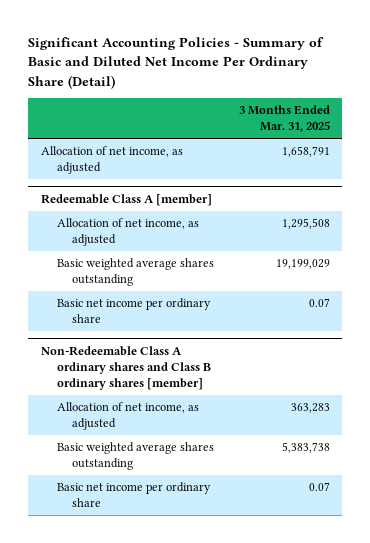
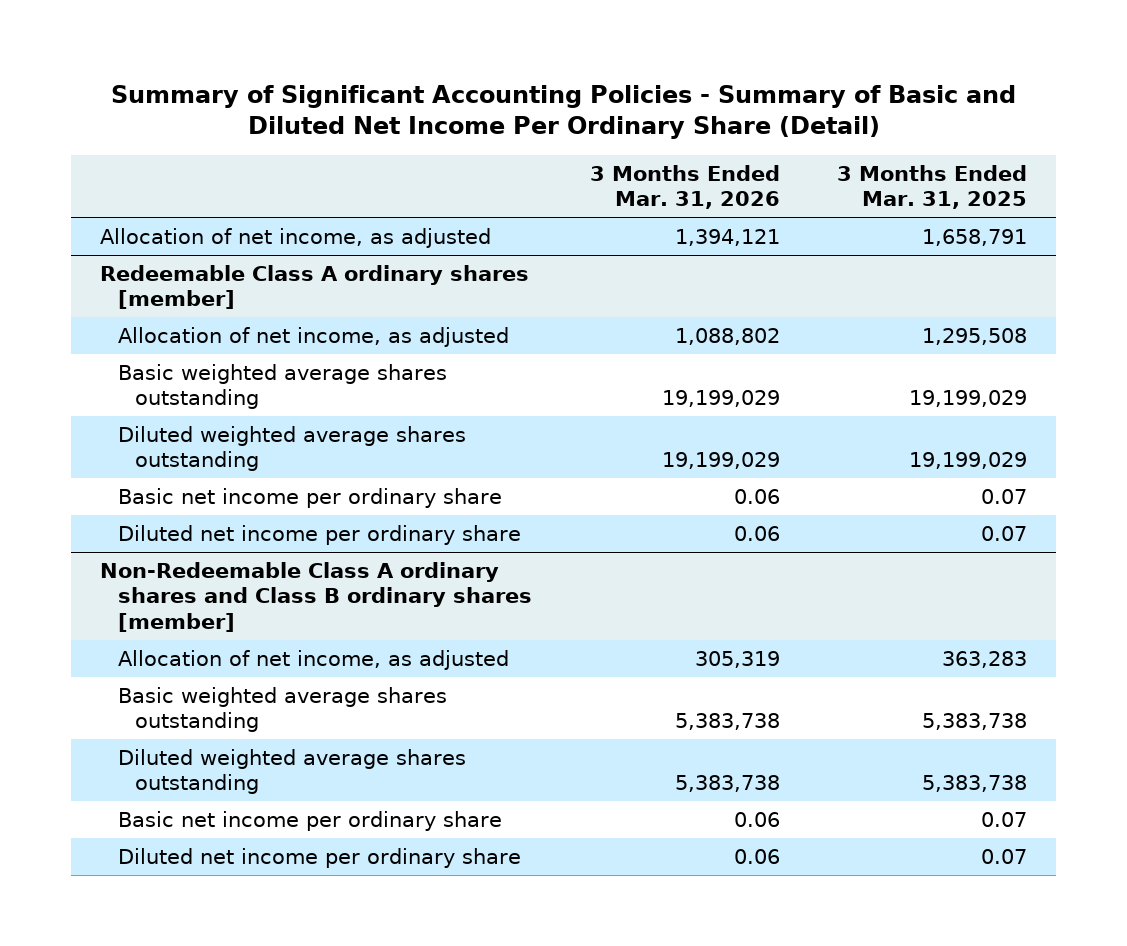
- Significant Accounting Policies - Summary of Basic and Diluted Net Income Per Ordinary Share (Detail)
+ Summary of Significant Accounting Policies - Summary of Basic and Diluted Net Income Per Ordinary Share (Detail)
- | 3 Months Ended Mar. 31, 2025
+ | 3 Months Ended Mar. 31, 2026 | 3 Months Ended Mar. 31, 2025
- Redeemable Class A [member]
+ Redeemable Class A ordinary shares [member]
+ Diluted weighted average shares outstanding | 19,199,029 | 19,199,029
+ Diluted net income per ordinary share | 0.06 | 0.07
@ Non-Redeemable Class A ordinary shares and Class B ordinary shares [member]
+ Diluted weighted average shares outstanding | 5,383,738 | 5,383,738
+ Diluted net income per ordinary share | 0.06 | 0.07

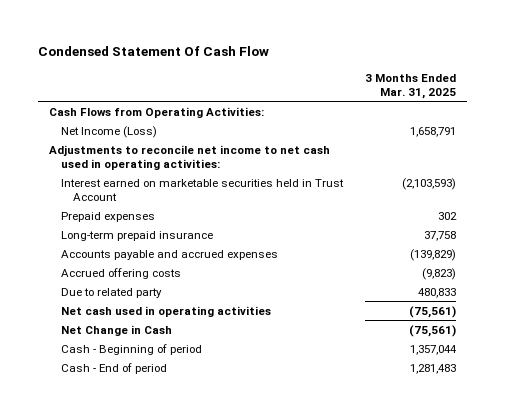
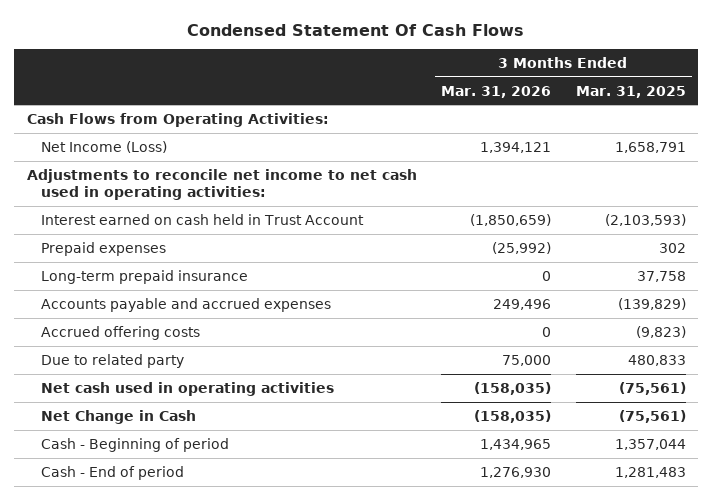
- Condensed Statement Of Cash Flow
+ Condensed Statement Of Cash Flows
- | 3 Months Ended Mar. 31, 2025
+ | 3 Months Ended Mar. 31, 2026 | 3 Months Ended Mar. 31, 2025
- Interest earned on marketable securities held in Trust Account | (2,103,593)
+ Interest earned on cash held in Trust Account | (1,850,659) | (2,103,593)

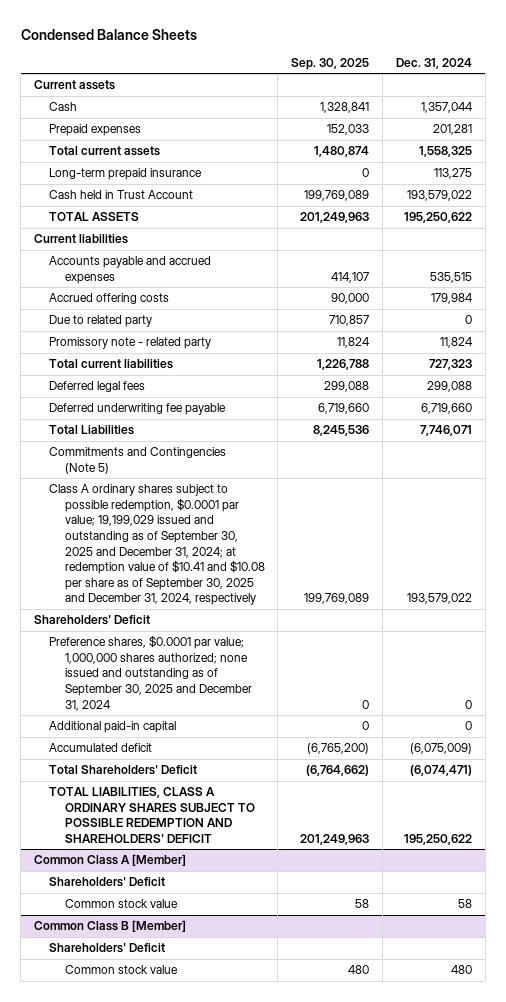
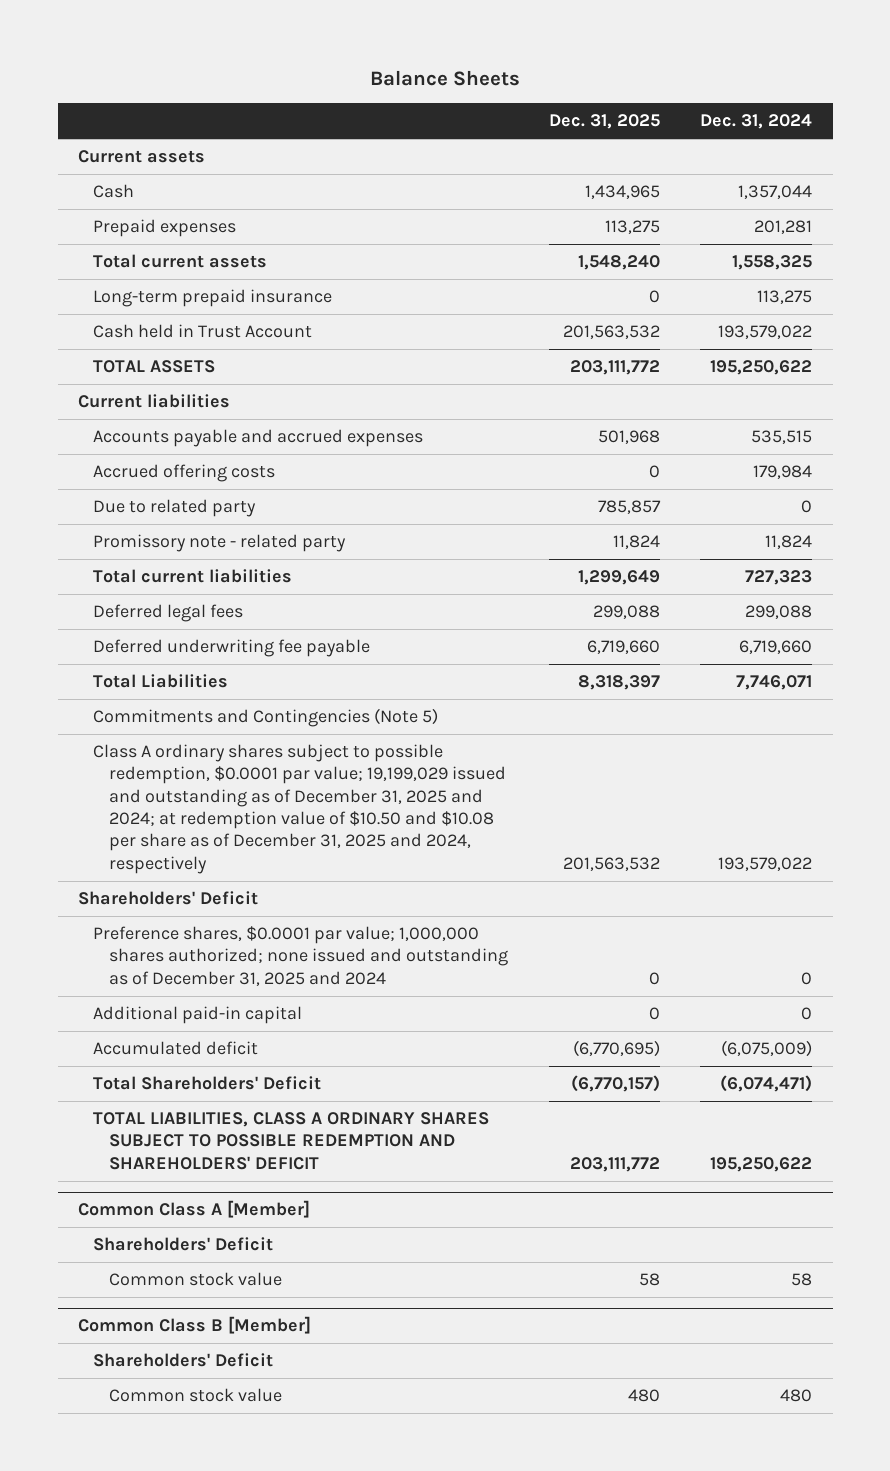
- Condensed Balance Sheets
+ Balance Sheets
- | Sep. 30, 2025 | Dec. 31, 2024
+ | Dec. 31, 2025 | Dec. 31, 2024
- Class A ordinary shares subject to possible redemption, $0.0001 par value; 19,199,029 issued and outstanding as of September 30, 2025 and December 31, 2024; at redemption value of $10.41 and $10.08 per share as of September 30, 2025 and December 31, 2024, respectively | 199,769,089 | 193,579,022
+ Class A ordinary shares subject to possible redemption, $0.0001 par value; 19,199,029 issued and outstanding as of December 31, 2025 and 2024; at redemption value of $10.50 and $10.08 per share as of December 31, 2025 and 2024, respectively | 201,563,532 | 193,579,022
- Preference shares, $0.0001 par value; 1,000,000 shares authorized; none issued and outstanding as of September 30, 2025 and December 31, 2024 | 0 | 0
+ Preference shares, $0.0001 par value; 1,000,000 shares authorized; none issued and outstanding as of December 31, 2025 and 2024 | 0 | 0

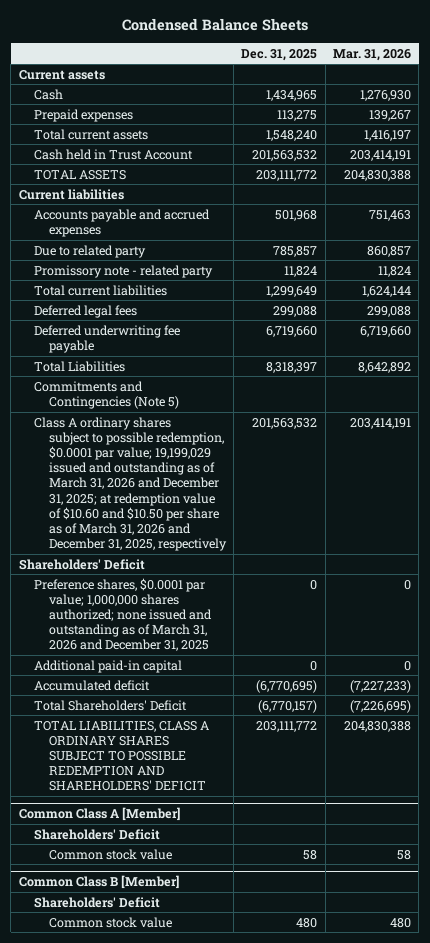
- Balance Sheets
+ Condensed Balance Sheets
- | Dec. 31, 2025 | Dec. 31, 2024
+ | Dec. 31, 2025 | Mar. 31, 2026
- Long-term prepaid insurance | 0 | 113,275
- Accrued offering costs | 0 | 179,984
- Class A ordinary shares subject to possible redemption, $0.0001 par value; 19,199,029 issued and outstanding as of December 31, 2025 and 2024; at redemption value of $10.50 and $10.08 per share as of December 31, 2025 and 2024, respectively | 201,563,532 | 193,579,022
+ Class A ordinary shares subject to possible redemption, $0.0001 par value; 19,199,029 issued and outstanding as of March 31, 2026 and December 31, 2025; at redemption value of $10.60 and $10.50 per share as of March 31, 2026 and December 31, 2025, respectively | 201,563,532 | 203,414,191
- Preference shares, $0.0001 par value; 1,000,000 shares authorized; none issued and outstanding as of December 31, 2025 and 2024 | 0 | 0
+ Preference shares, $0.0001 par value; 1,000,000 shares authorized; none issued and outstanding as of March 31, 2026 and December 31, 2025 | 0 | 0

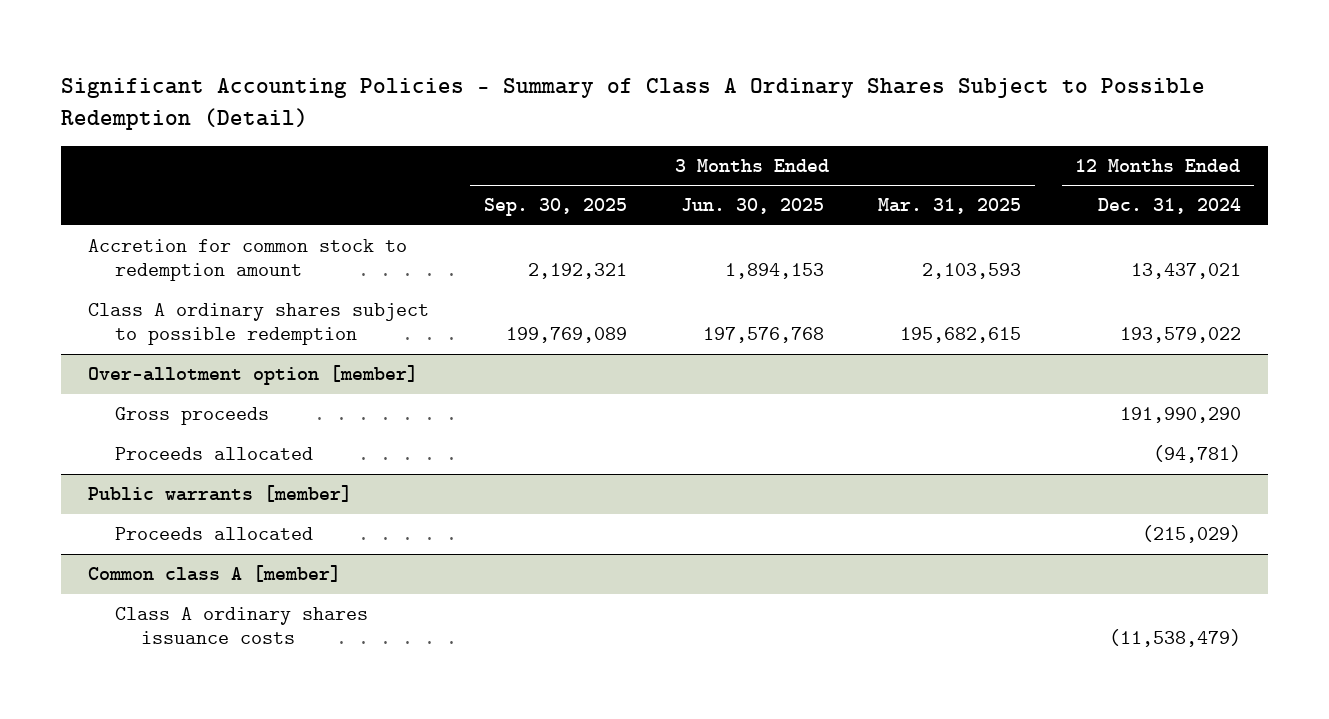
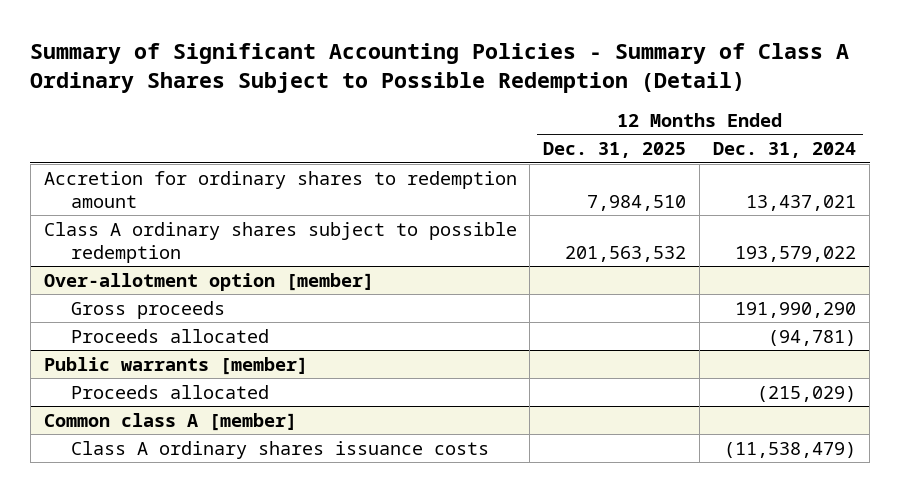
- Significant Accounting Policies - Summary of Class A Ordinary Shares Subject to Possible Redemption (Detail)
+ Summary of Significant Accounting Policies - Summary of Class A Ordinary Shares Subject to Possible Redemption (Detail)
- | 3 Months Ended Sep. 30, 2025 | 3 Months Ended Jun. 30, 2025 | 3 Months Ended Mar. 31, 2025 | 12 Months Ended Dec. 31, 2024
+ | 12 Months Ended Dec. 31, 2025 | 12 Months Ended Dec. 31, 2024
- Accretion for common stock to redemption amount | 2,192,321 | 1,894,153 | 2,103,593 | 13,437,021
+ Accretion for ordinary shares to redemption amount | 7,984,510 | 13,437,021

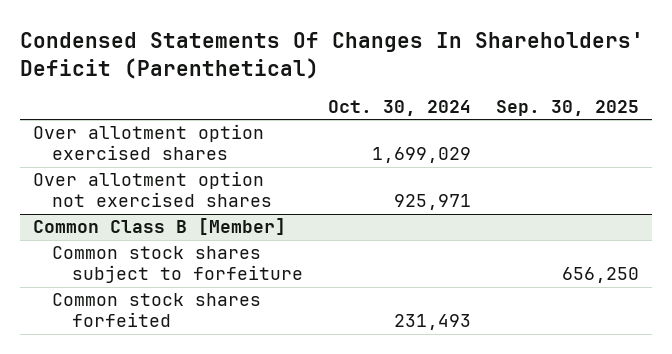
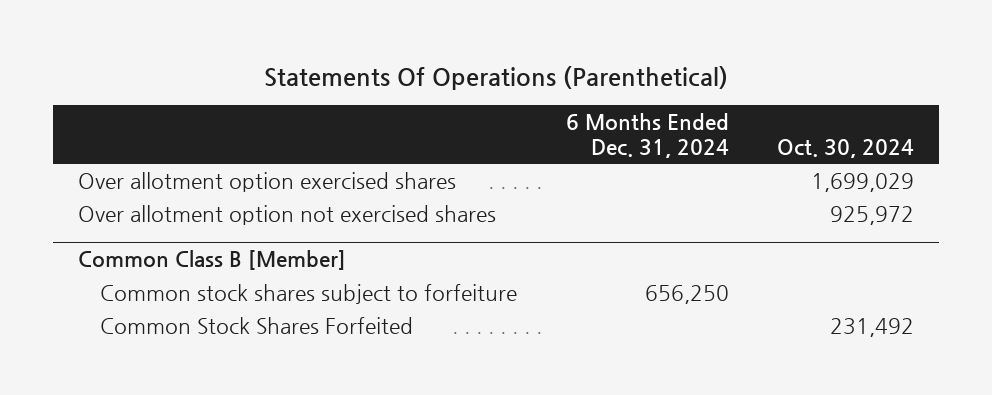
- Condensed Statements Of Changes In Shareholders' Deficit (Parenthetical)
+ Statements Of Operations (Parenthetical)
- | Oct. 30, 2024 | Sep. 30, 2025
+ | 6 Months Ended Dec. 31, 2024 | Oct. 30, 2024
- Over allotment option not exercised shares | 925,971 |
+ Over allotment option not exercised shares | | 925,972
@ Common Class B [Member]
- Common stock shares forfeited | 231,493 |
+ Common Stock Shares Forfeited | | 231,492

